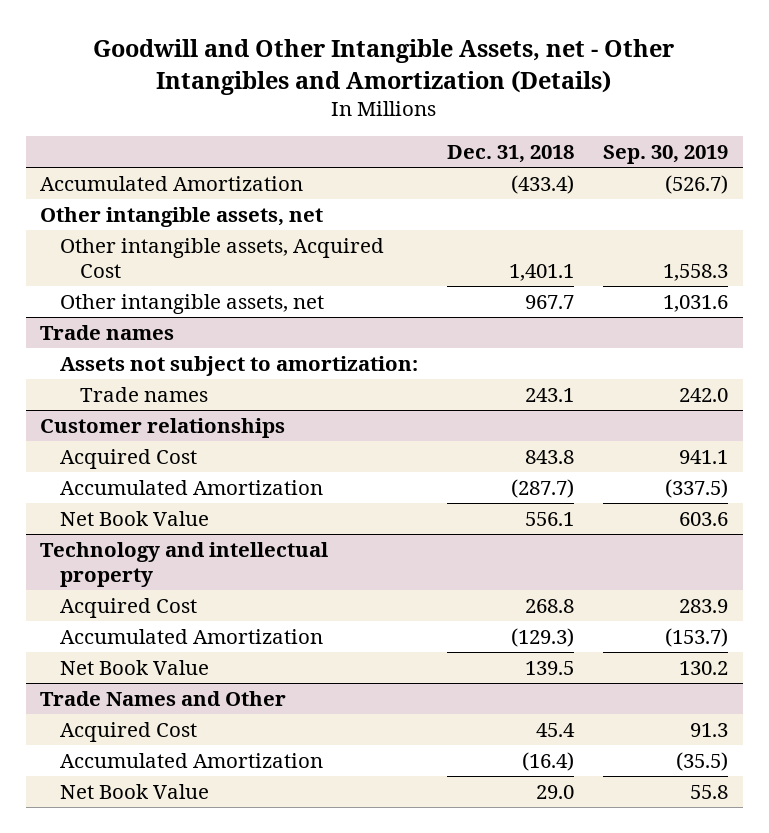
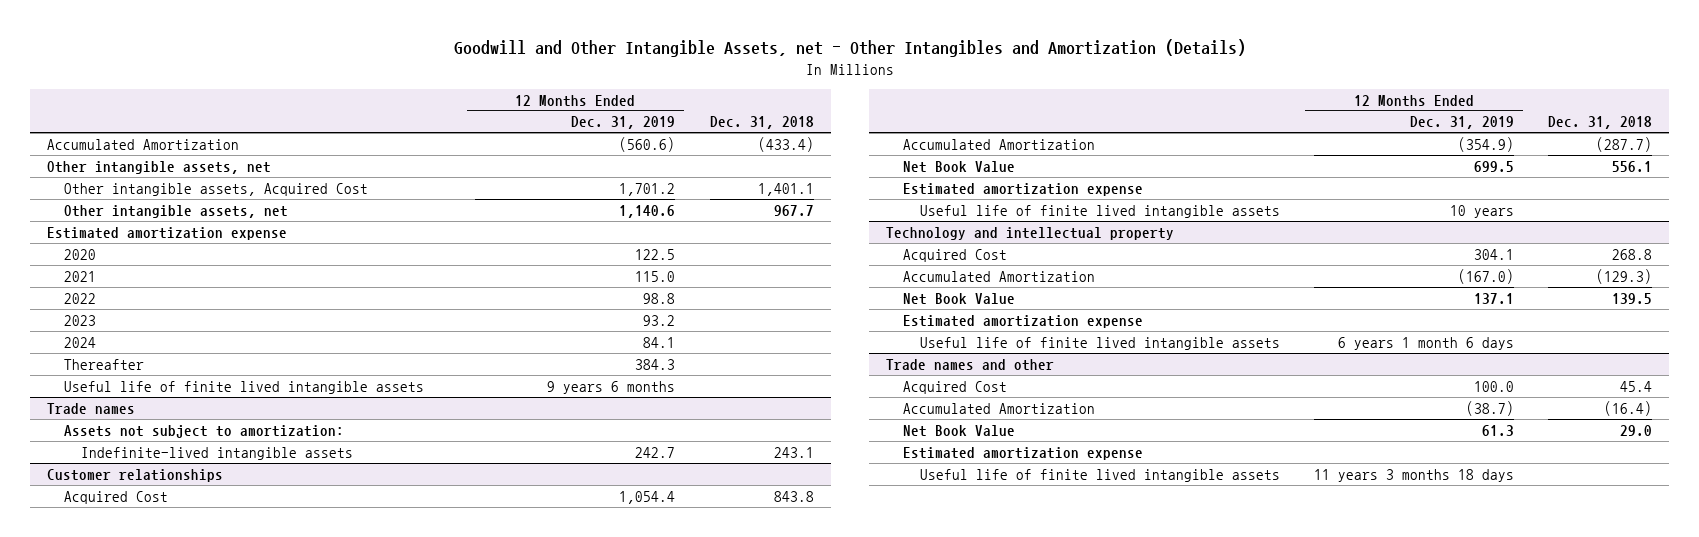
- | Dec. 31, 2018 | Sep. 30, 2019
+ | 12 Months Ended Dec. 31, 2019 | Dec. 31, 2018
+ Estimated amortization expense
+ 2020 | 122.5 |
+ 2021 | 115.0 |
+ 2022 | 98.8 |
+ 2023 | 93.2 |
+ 2024 | 84.1 |
+ Thereafter | 384.3 |
+ Useful life of finite lived intangible assets | 9 years 6 months |
@ Trade names
- Trade names | 243.1 | 242.0
+ Indefinite-lived intangible assets | 242.7 | 243.1
@ Customer relationships
+ Estimated amortization expense
+ Useful life of finite lived intangible assets | 10 years |
- Trade Names and Other
@ Technology and intellectual property
+ Estimated amortization expense
+ Useful life of finite lived intangible assets | 6 years 1 month 6 days |
+ Trade names and other
+ Estimated amortization expense
+ Useful life of finite lived intangible assets | 11 years 3 months 18 days |

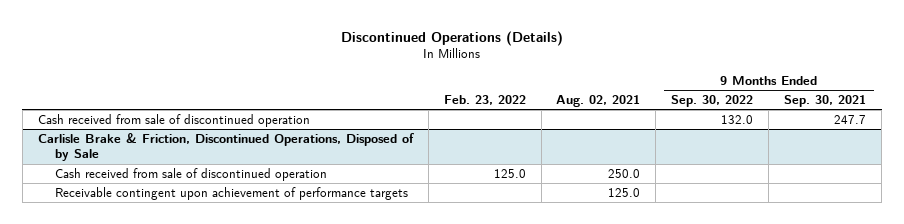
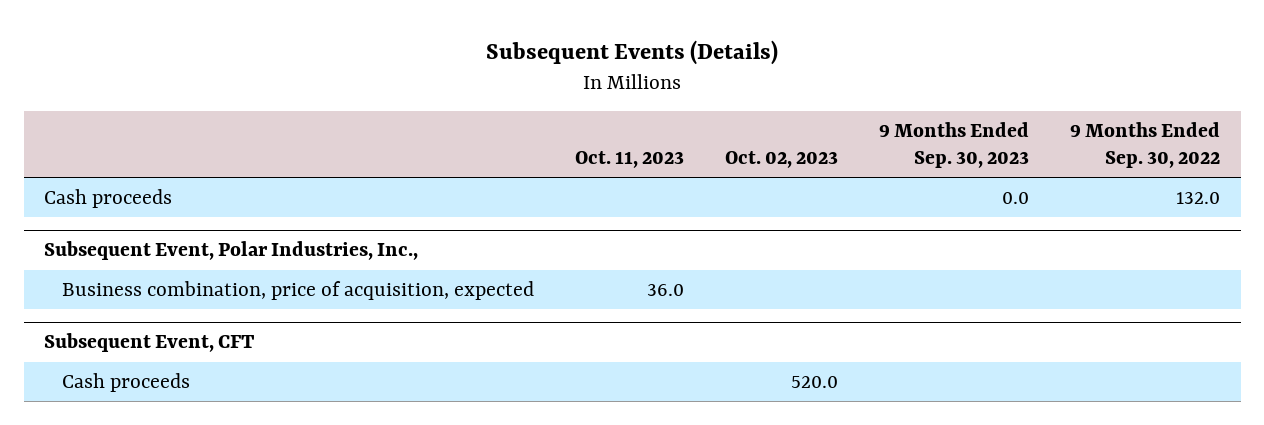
- Discontinued Operations (Details)
+ Subsequent Events (Details)
- | Feb. 23, 2022 | Aug. 02, 2021 | 9 Months Ended Sep. 30, 2022 | 9 Months Ended Sep. 30, 2021
+ | Oct. 11, 2023 | Oct. 02, 2023 | 9 Months Ended Sep. 30, 2023 | 9 Months Ended Sep. 30, 2022
- Cash received from sale of discontinued operation | | | 132.0 | 247.7
- Carlisle Brake & Friction, Discontinued Operations, Disposed of by Sale
- Cash received from sale of discontinued operation | 125.0 | 250.0 | |
- Receivable contingent upon achievement of performance targets | | 125.0 | |
+ Cash proceeds | | | 0.0 | 132.0
+ Subsequent Event, Polar Industries, Inc.,
+ Business combination, price of acquisition, expected | 36.0 | | |
+ Subsequent Event, CFT
+ Cash proceeds | | 520.0 | |

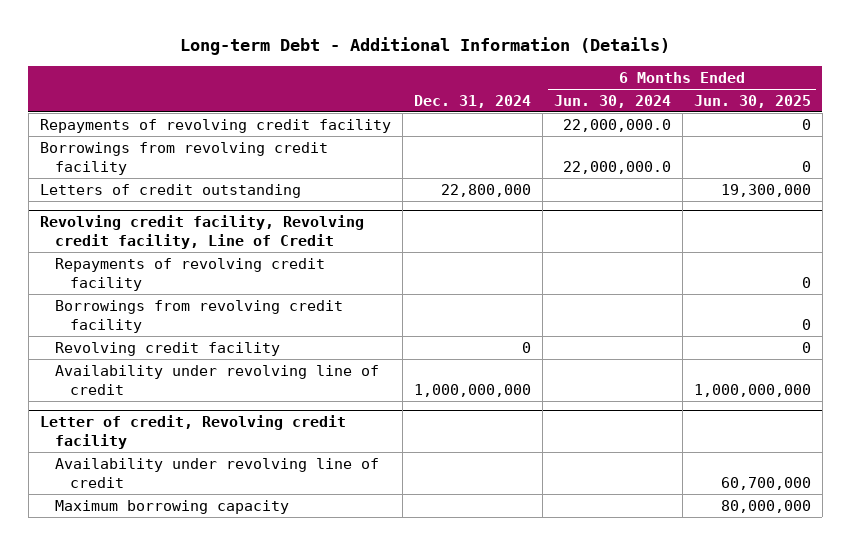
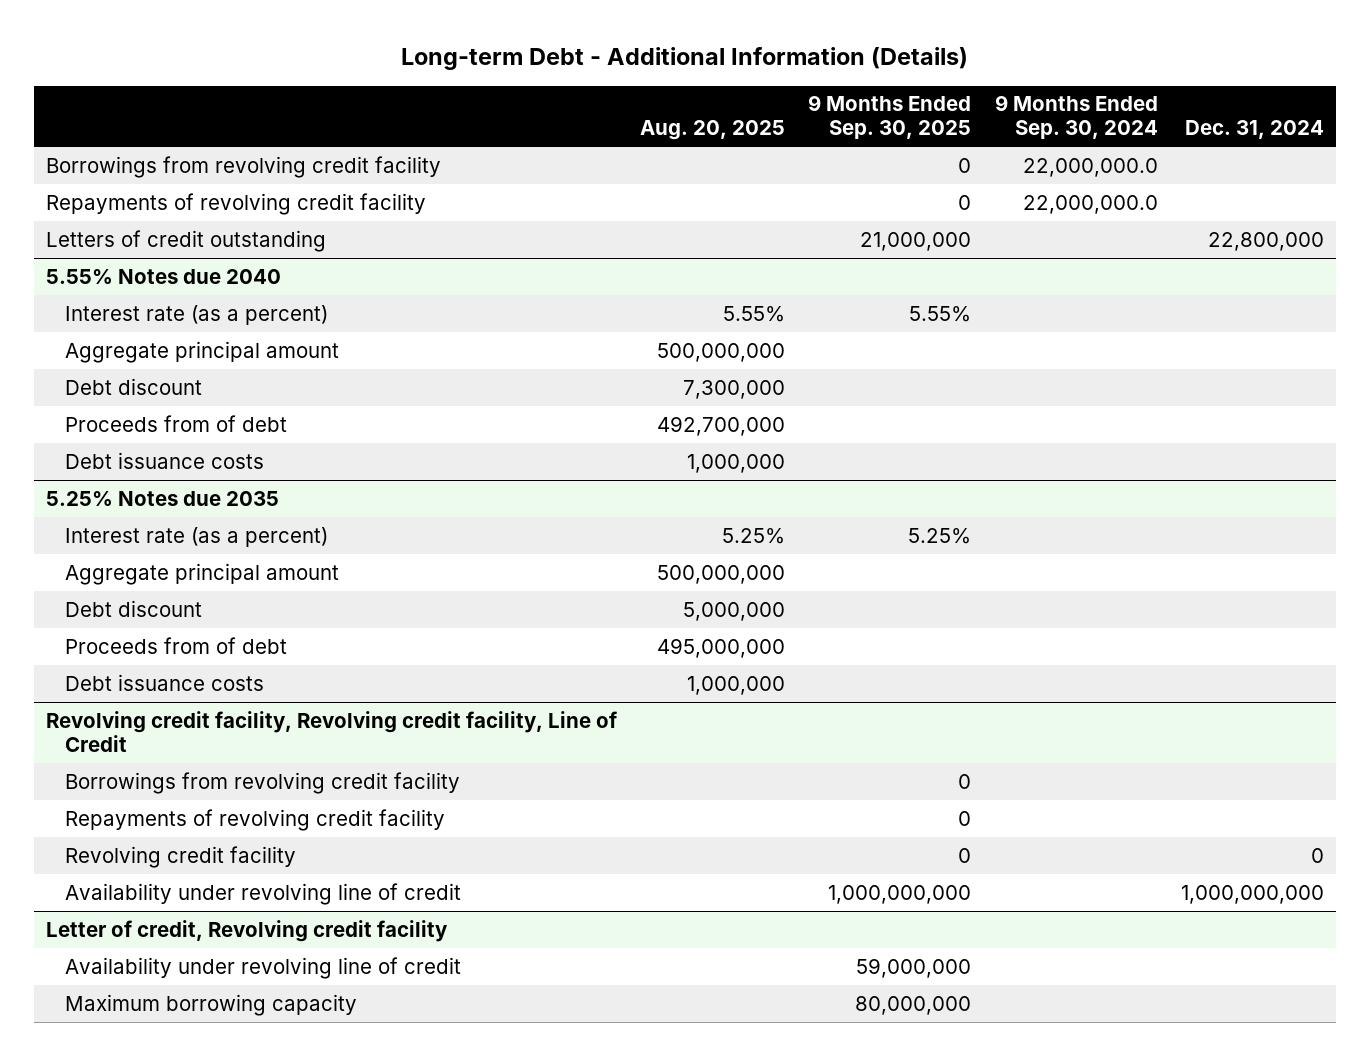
- | Dec. 31, 2024 | 6 Months Ended Jun. 30, 2024 | 6 Months Ended Jun. 30, 2025
+ | Aug. 20, 2025 | 9 Months Ended Sep. 30, 2025 | 9 Months Ended Sep. 30, 2024 | Dec. 31, 2024
moved down: Repayments of revolving credit facility | | 0 | 22,000,000.0 |
+ 5.55% Notes due 2040
+ Interest rate (as a percent) | 5.55% | 5.55% | |
+ Aggregate principal amount | 500,000,000 | | |
+ Debt discount | 7,300,000 | | |
+ Proceeds from of debt | 492,700,000 | | |
+ Debt issuance costs | 1,000,000 | | |
+ 5.25% Notes due 2035
+ Interest rate (as a percent) | 5.25% | 5.25% | |
+ Aggregate principal amount | 500,000,000 | | |
+ Debt discount | 5,000,000 | | |
+ Proceeds from of debt | 495,000,000 | | |
+ Debt issuance costs | 1,000,000 | | |
@ Revolving credit facility, Revolving credit facility, Line of Credit
moved down: Repayments of revolving credit facility | | 0 | |

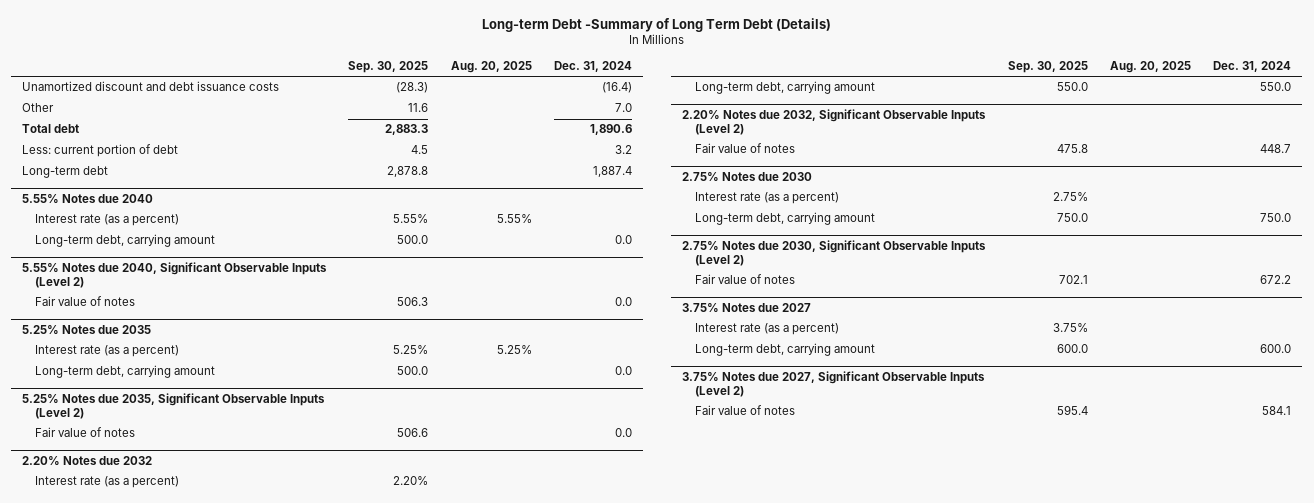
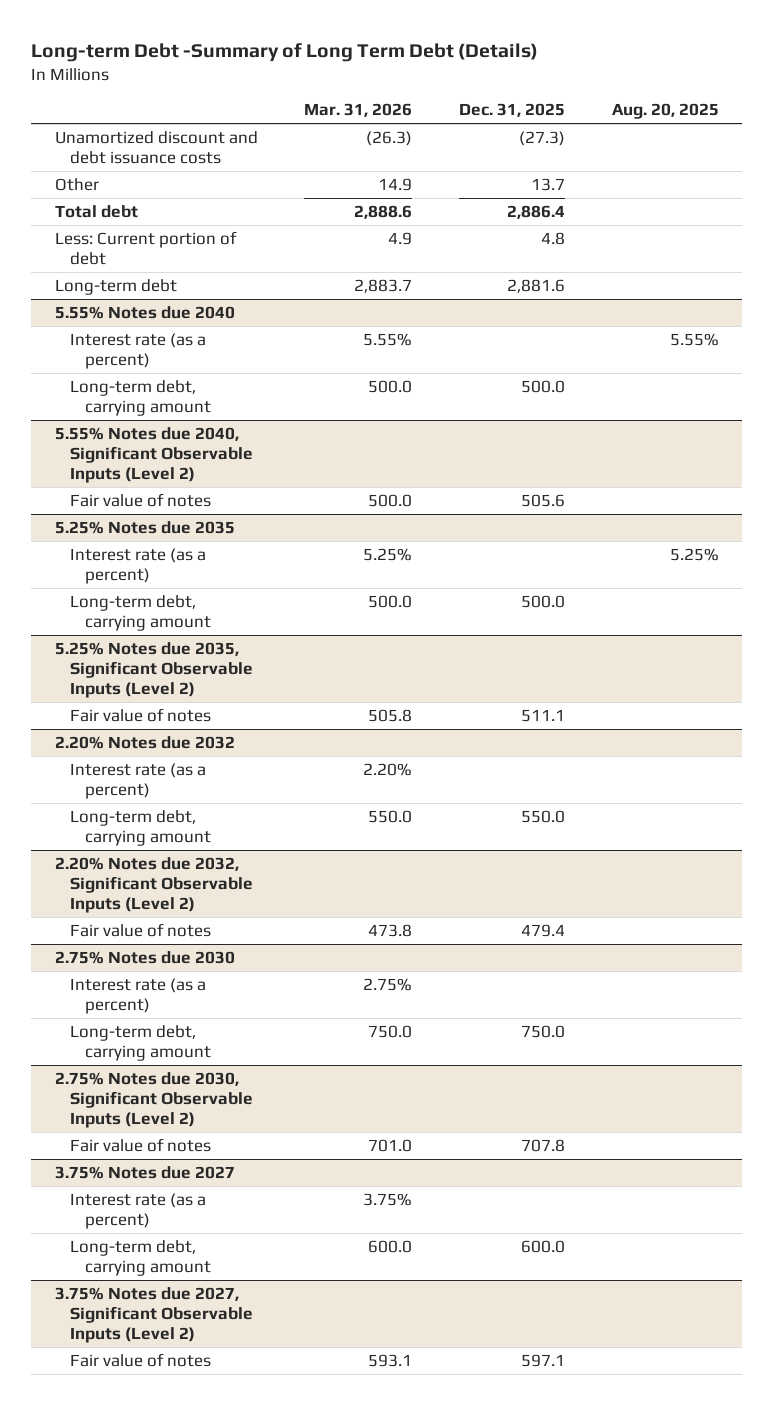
- | Sep. 30, 2025 | Aug. 20, 2025 | Dec. 31, 2024
+ | Mar. 31, 2026 | Dec. 31, 2025 | Aug. 20, 2025
- Less: current portion of debt | 4.5 | | 3.2
+ Less: Current portion of debt | 4.9 | 4.8 |

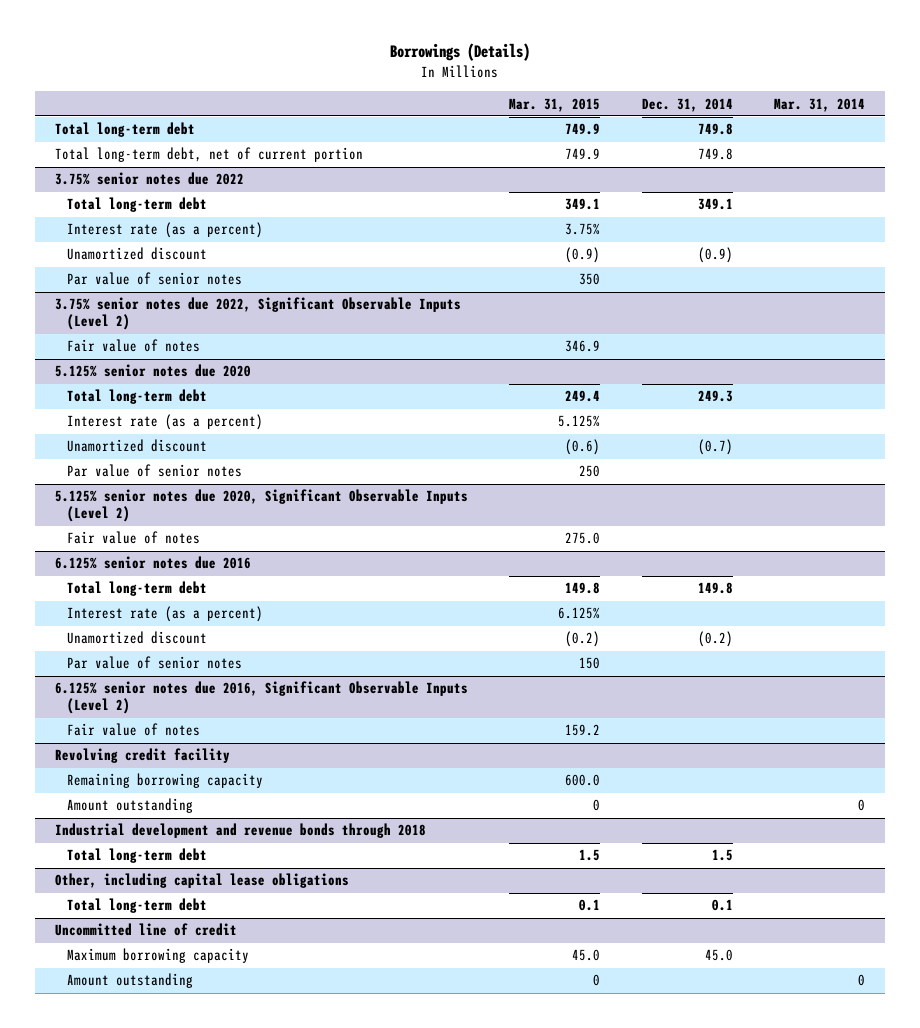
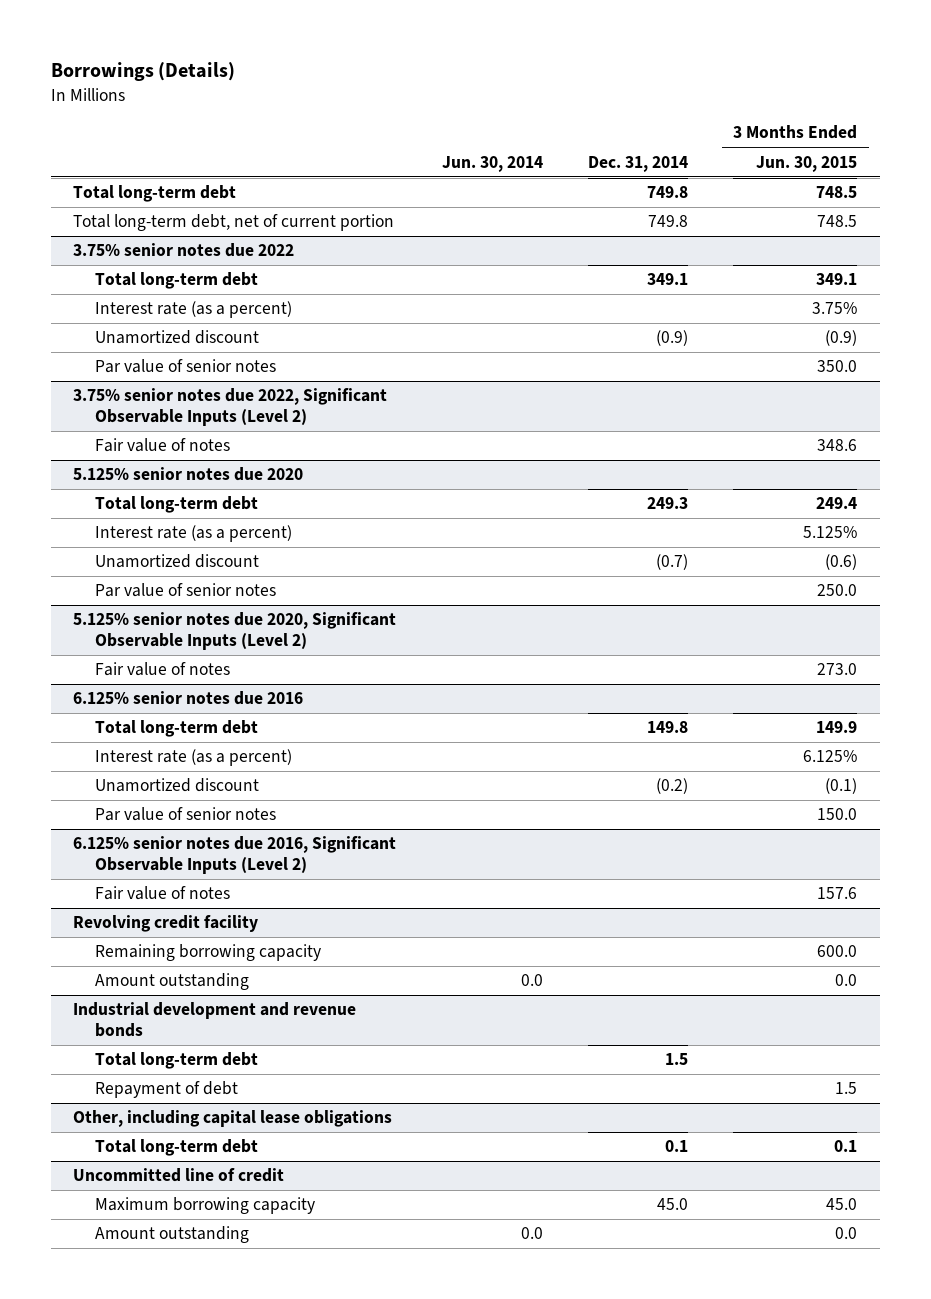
- | Mar. 31, 2015 | Dec. 31, 2014 | Mar. 31, 2014
+ | Jun. 30, 2014 | Dec. 31, 2014 | 3 Months Ended Jun. 30, 2015
- Industrial development and revenue bonds through 2018
+ Industrial development and revenue bonds
+ Repayment of debt | | | 1.5

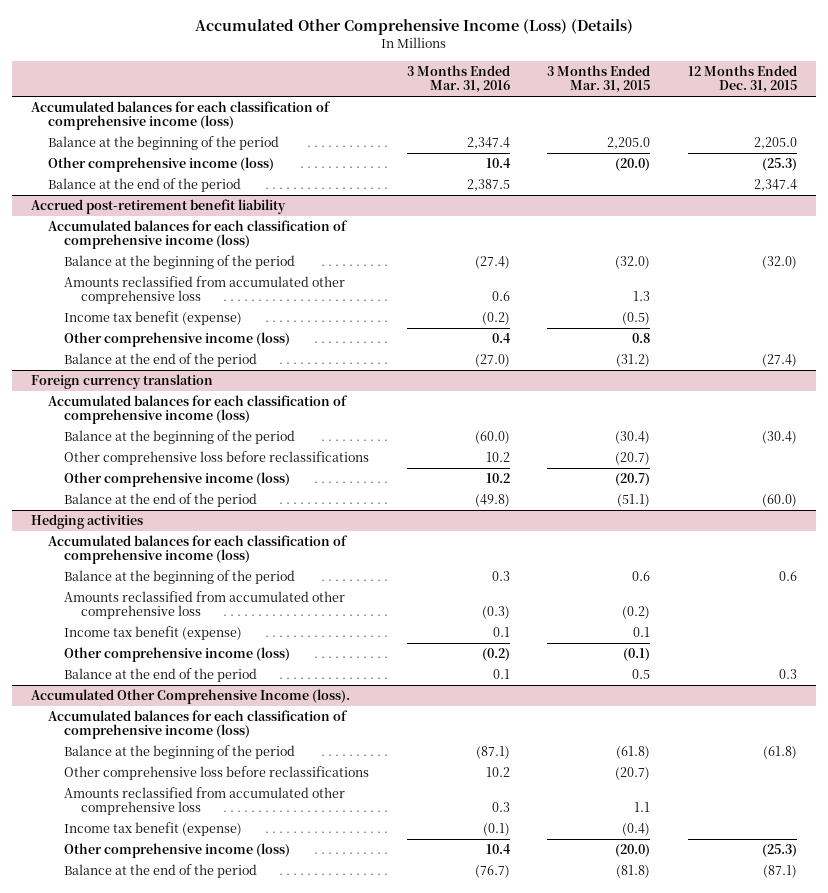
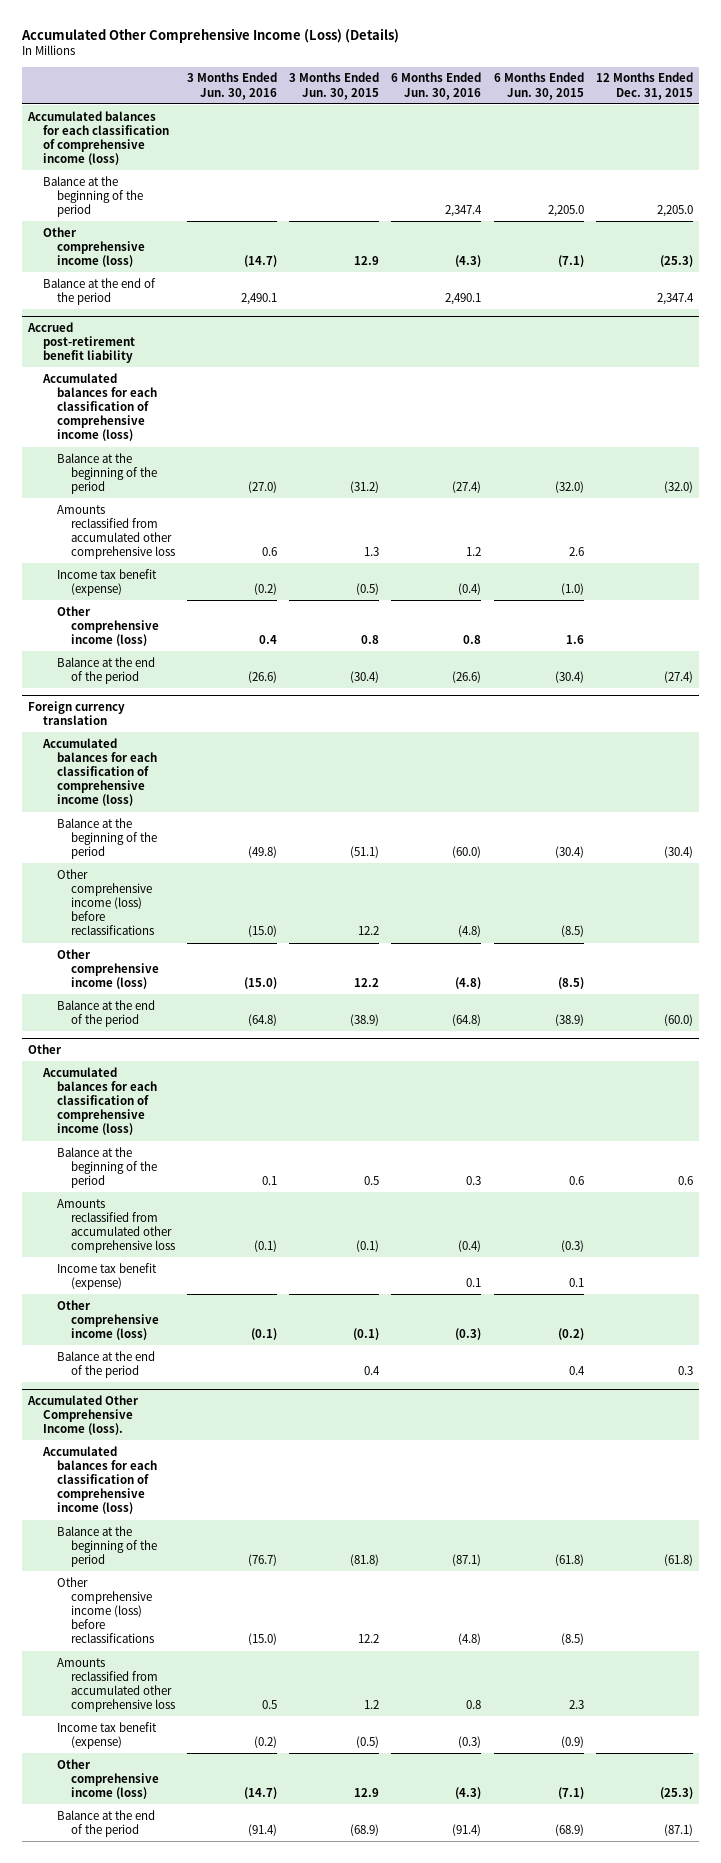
- | 3 Months Ended Mar. 31, 2016 | 3 Months Ended Mar. 31, 2015 | 12 Months Ended Dec. 31, 2015
+ | 3 Months Ended Jun. 30, 2016 | 3 Months Ended Jun. 30, 2015 | 6 Months Ended Jun. 30, 2016 | 6 Months Ended Jun. 30, 2015 | 12 Months Ended Dec. 31, 2015
@ Foreign currency translation
- Other comprehensive loss before reclassifications | 10.2 | (20.7) |
+ Other comprehensive income (loss) before reclassifications | (15.0) | 12.2 | (4.8) | (8.5) |
- Hedging activities
+ Other
@ Accumulated Other Comprehensive Income (loss).
- Other comprehensive loss before reclassifications | 10.2 | (20.7) |
+ Other comprehensive income (loss) before reclassifications | (15.0) | 12.2 | (4.8) | (8.5) |

